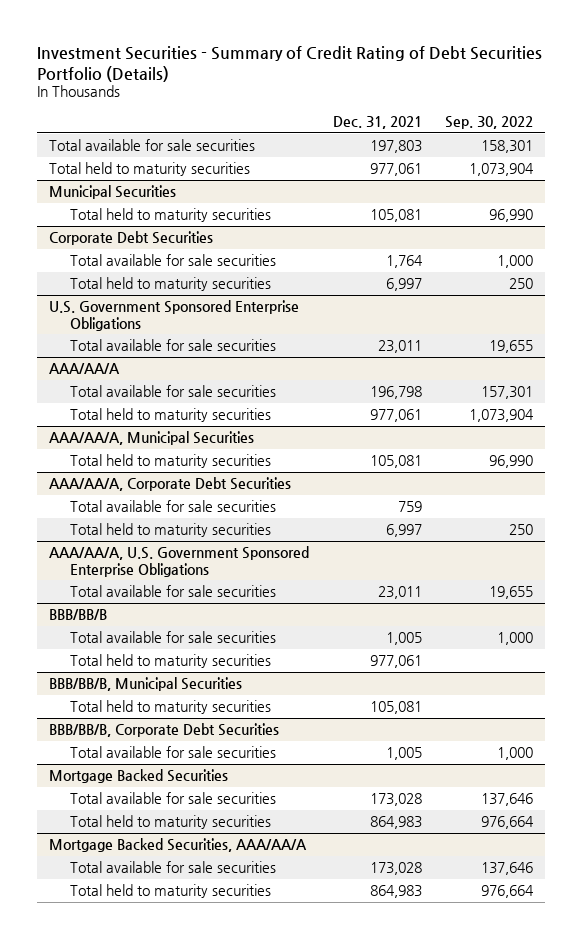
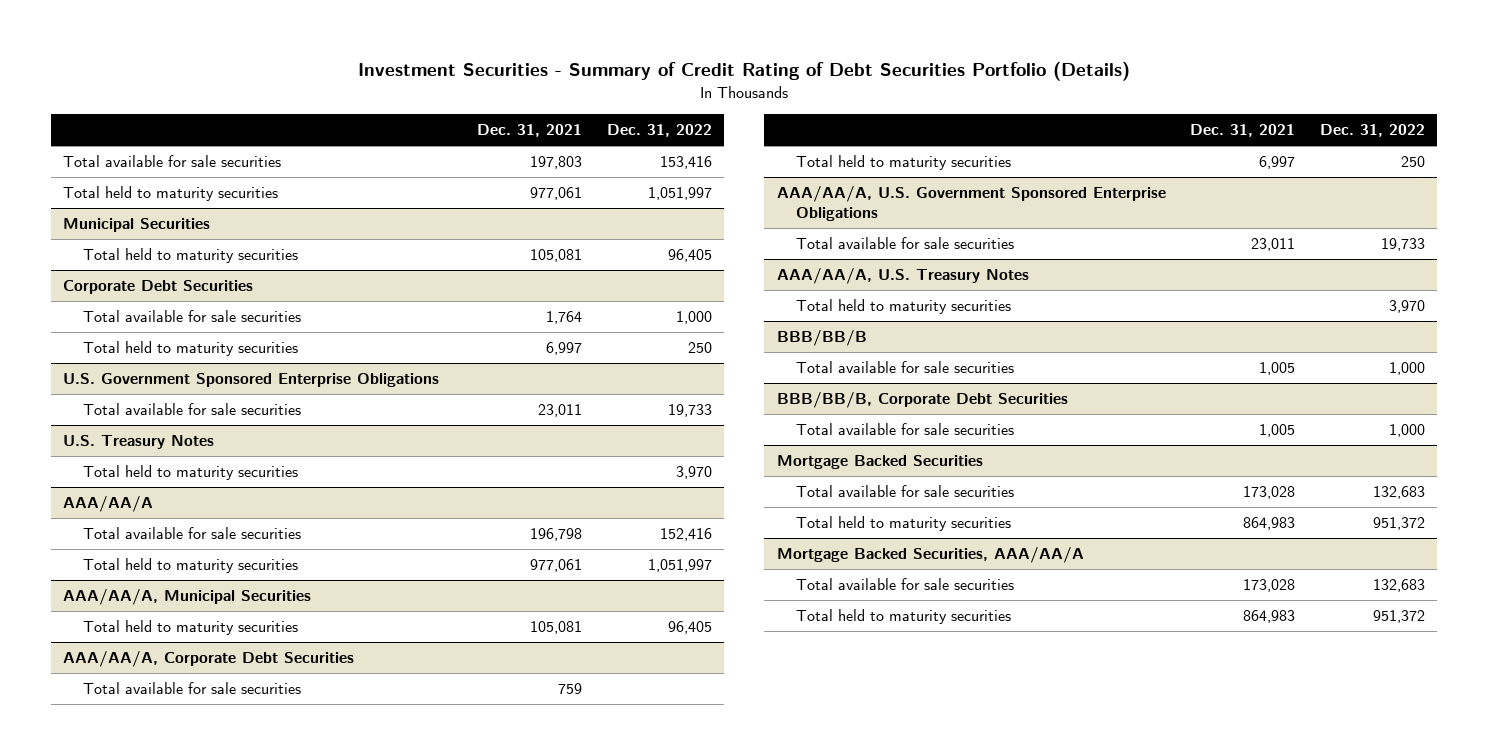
- | Dec. 31, 2021 | Sep. 30, 2022
+ | Dec. 31, 2021 | Dec. 31, 2022
+ U.S. Treasury Notes
+ Total held to maturity securities | | 3,970
+ AAA/AA/A, U.S. Treasury Notes
+ Total held to maturity securities | | 3,970
@ BBB/BB/B
- Total held to maturity securities | 977,061 |
- BBB/BB/B, Municipal Securities
- Total held to maturity securities | 105,081 |

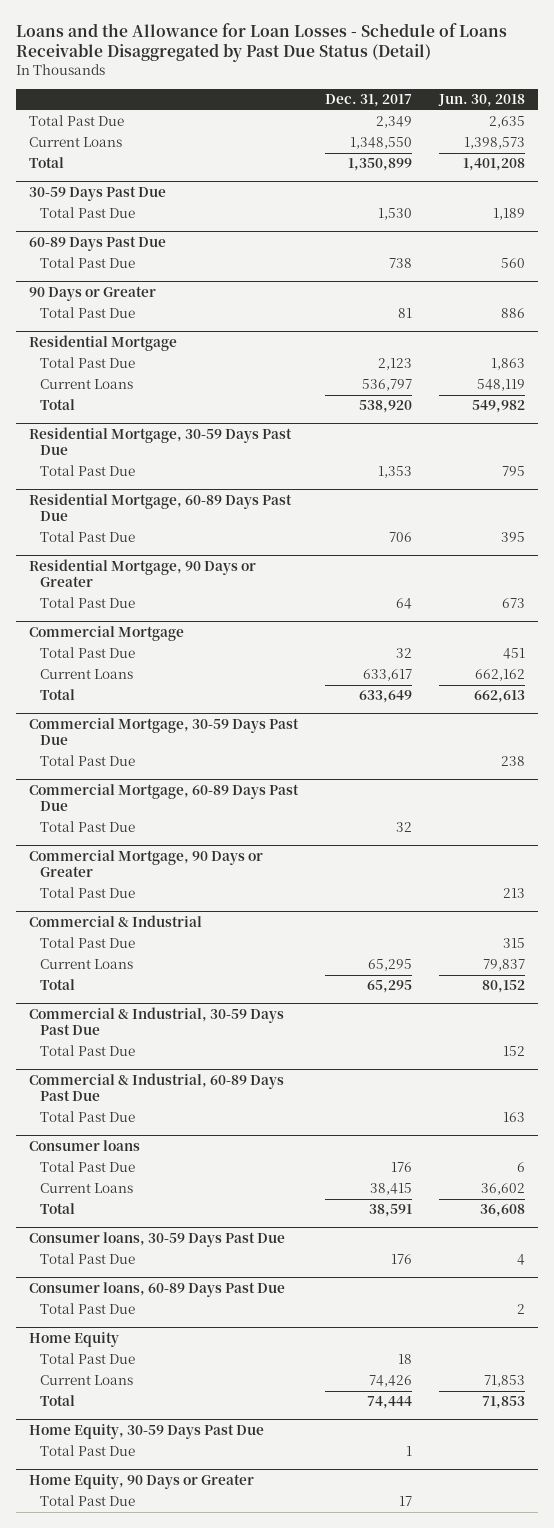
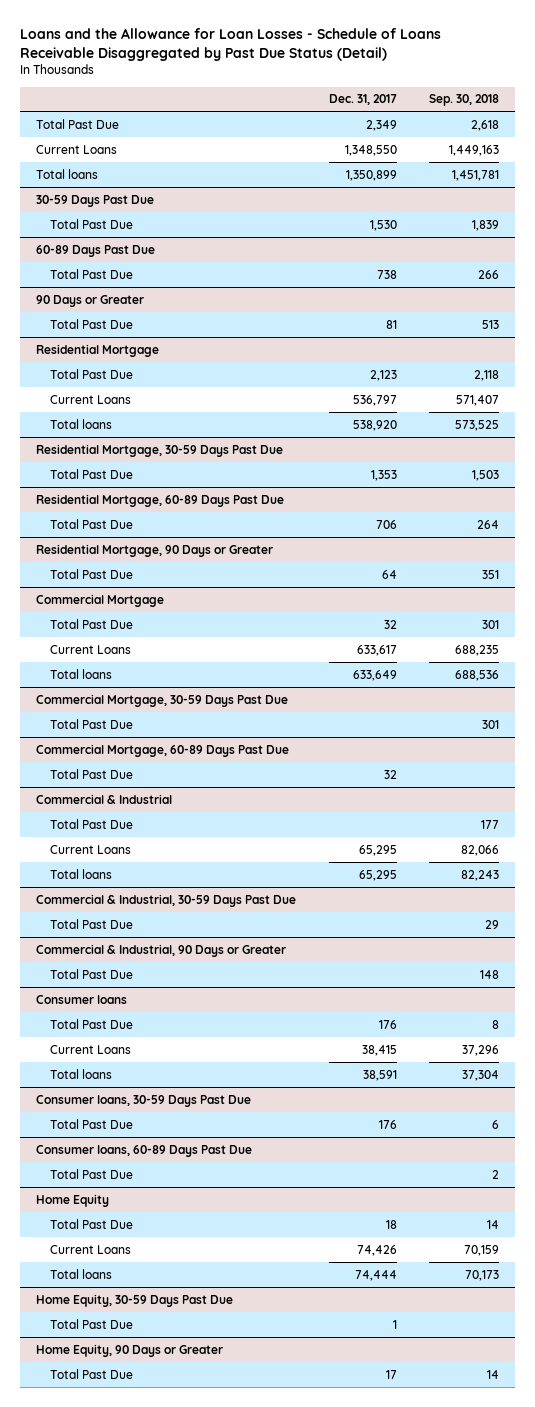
- | Dec. 31, 2017 | Jun. 30, 2018
+ | Dec. 31, 2017 | Sep. 30, 2018
- Total | 1,350,899 | 1,401,208
+ Total loans | 1,350,899 | 1,451,781
@ Residential Mortgage
- Total | 538,920 | 549,982
+ Total loans | 538,920 | 573,525
@ Commercial Mortgage
- Total | 633,649 | 662,613
+ Total loans | 633,649 | 688,536
- Commercial Mortgage, 90 Days or Greater
- Total Past Due | | 213
@ Commercial & Industrial
- Total | 65,295 | 80,152
+ Total loans | 65,295 | 82,243
- Commercial & Industrial, 60-89 Days Past Due
+ Commercial & Industrial, 90 Days or Greater
@ Consumer loans
- Total | 38,591 | 36,608
+ Total loans | 38,591 | 37,304
@ Home Equity
- Total | 74,444 | 71,853
+ Total loans | 74,444 | 70,173

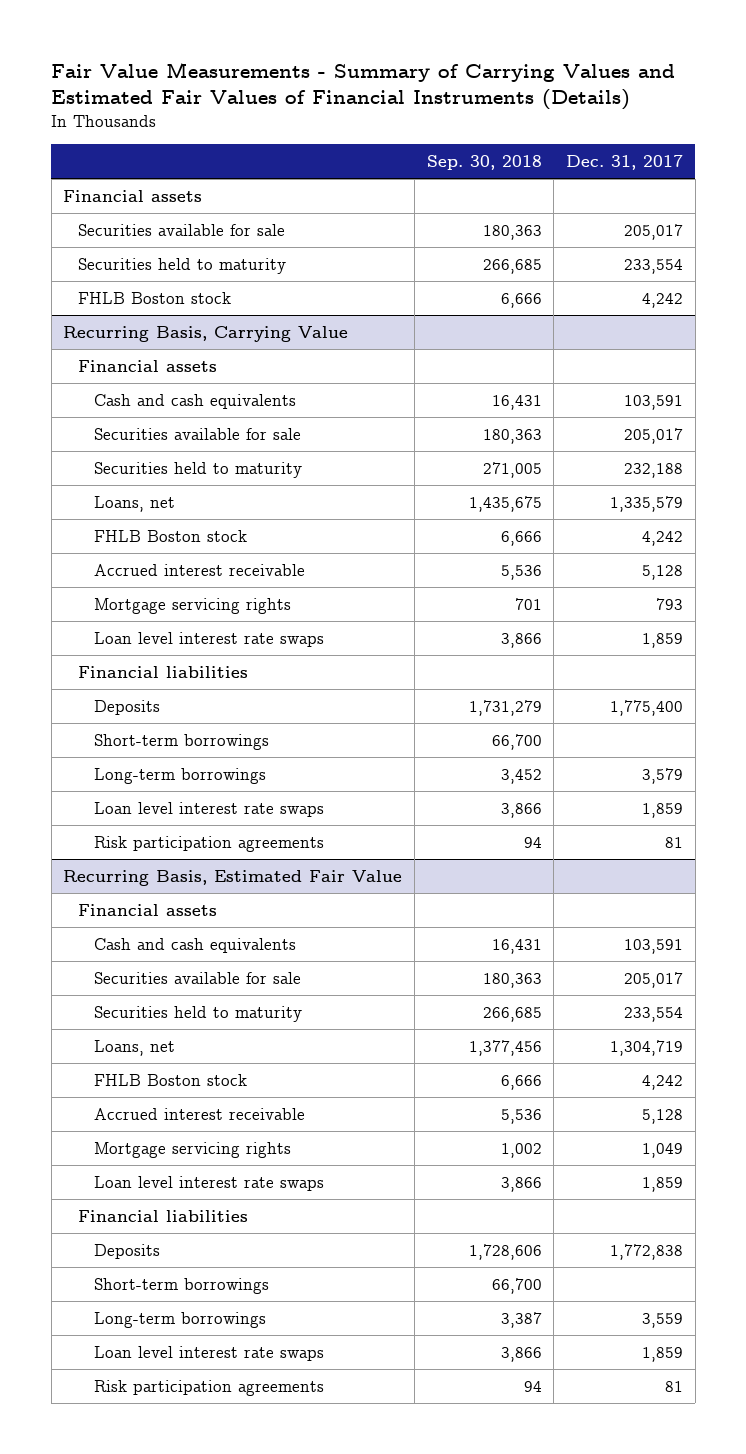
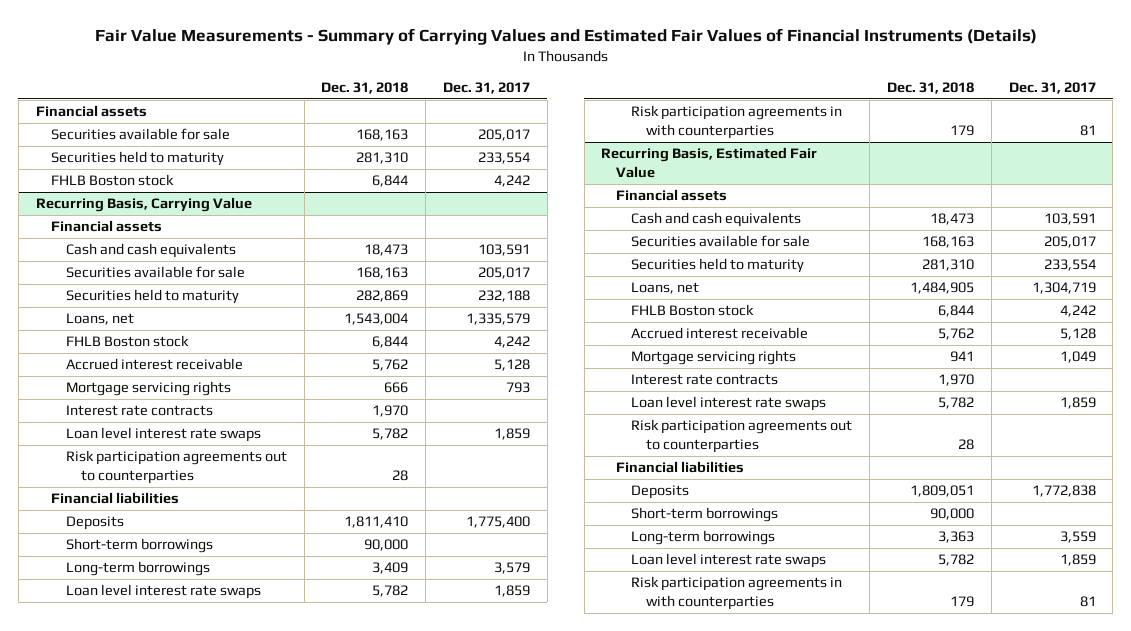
- | Sep. 30, 2018 | Dec. 31, 2017
+ | Dec. 31, 2018 | Dec. 31, 2017
@ Recurring Basis, Carrying Value
+ Interest rate contracts | 1,970 |
+ Risk participation agreements out to counterparties | 28 |
- Risk participation agreements | 94 | 81
+ Risk participation agreements in with counterparties | 179 | 81
@ Recurring Basis, Estimated Fair Value
+ Interest rate contracts | 1,970 |
+ Risk participation agreements out to counterparties | 28 |
- Risk participation agreements | 94 | 81
+ Risk participation agreements in with counterparties | 179 | 81

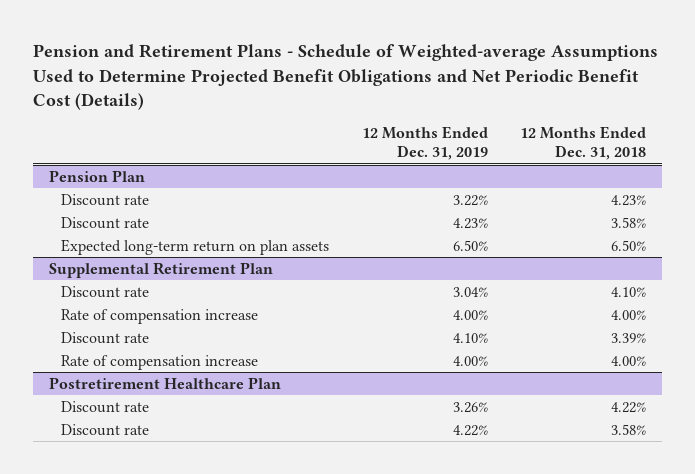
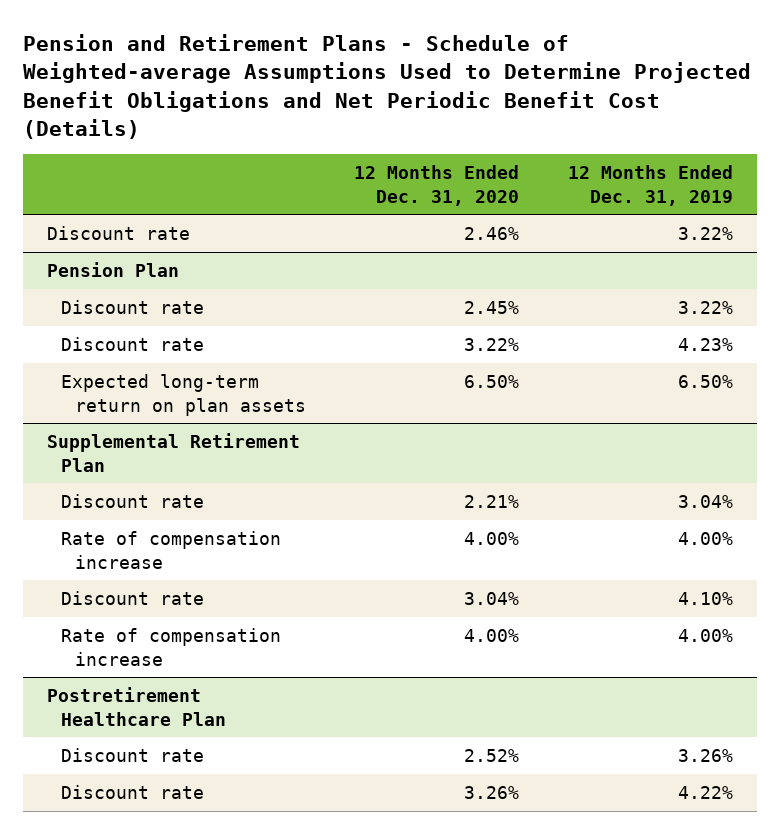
- | 12 Months Ended Dec. 31, 2019 | 12 Months Ended Dec. 31, 2018
+ | 12 Months Ended Dec. 31, 2020 | 12 Months Ended Dec. 31, 2019
+ Discount rate | 2.46% | 3.22%

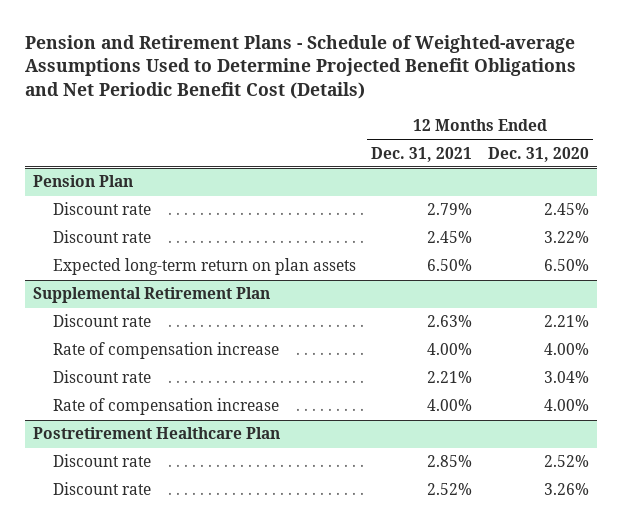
- | 12 Months Ended Dec. 31, 2020 | 12 Months Ended Dec. 31, 2019
+ | 12 Months Ended Dec. 31, 2021 | 12 Months Ended Dec. 31, 2020
- Discount rate | 2.46% | 3.22%

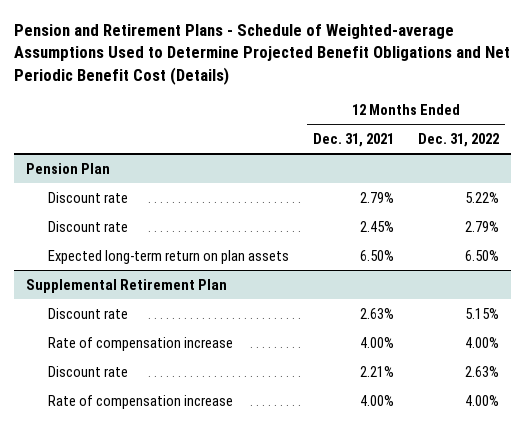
- | 12 Months Ended Dec. 31, 2021 | 12 Months Ended Dec. 31, 2020
+ | 12 Months Ended Dec. 31, 2021 | 12 Months Ended Dec. 31, 2022
- Postretirement Healthcare Plan
- Discount rate | 2.85% | 2.52%
- Discount rate | 2.52% | 3.26%

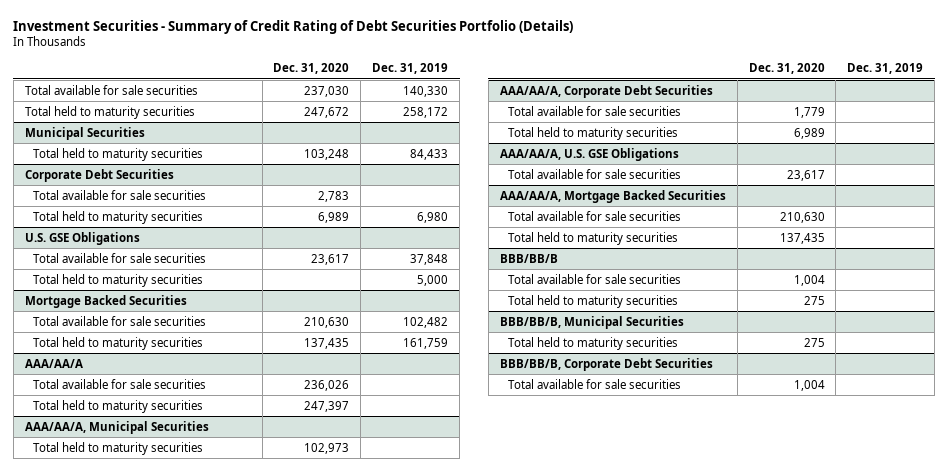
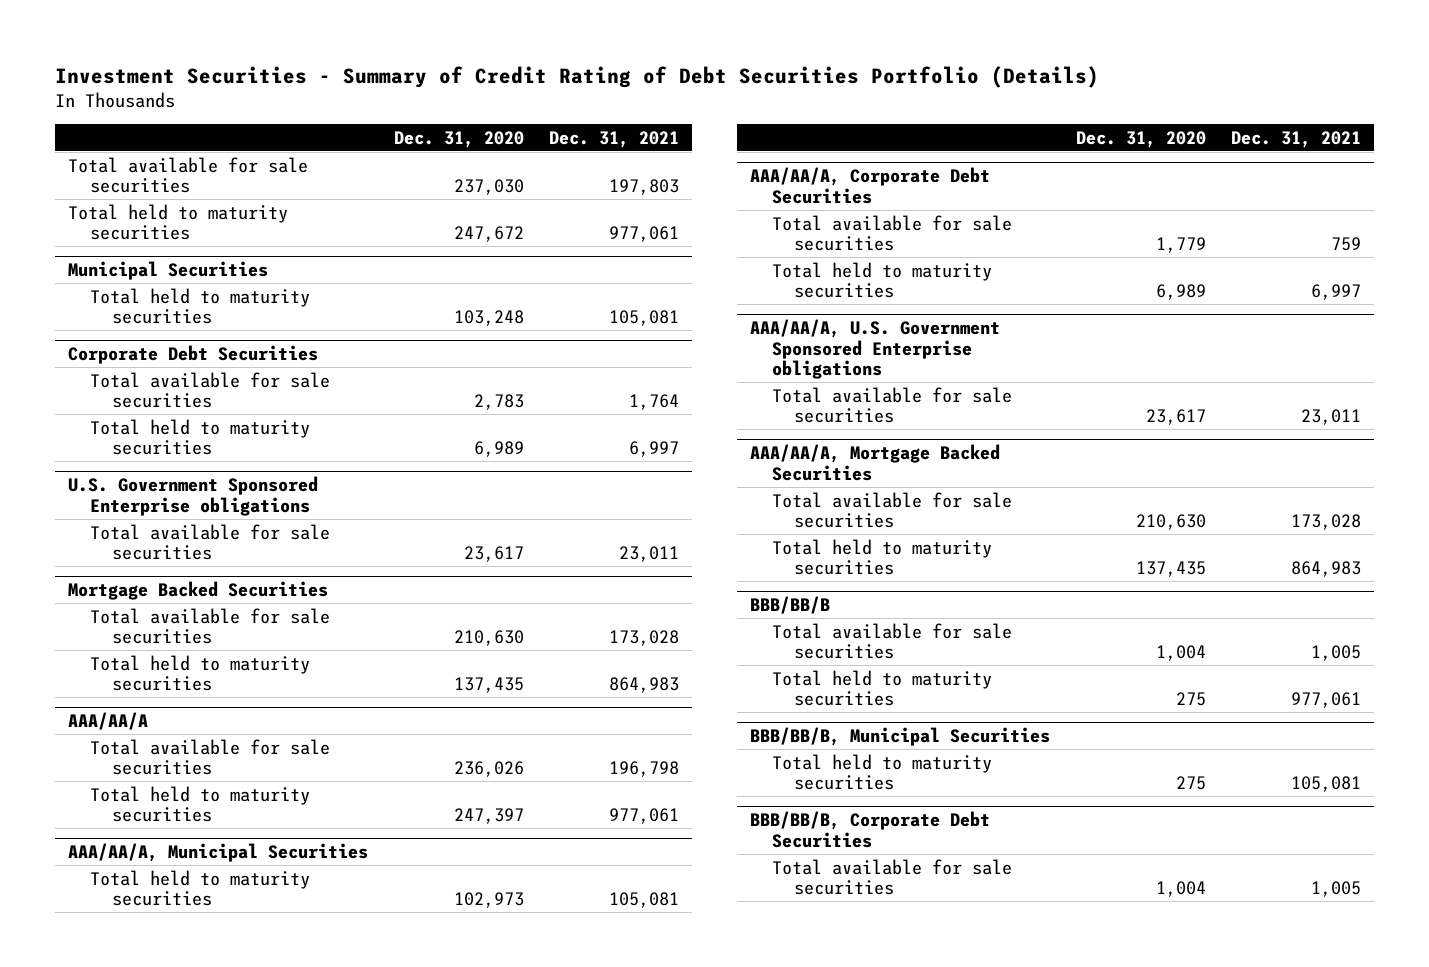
- | Dec. 31, 2020 | Dec. 31, 2019
+ | Dec. 31, 2020 | Dec. 31, 2021
- U.S. GSE Obligations
+ U.S. Government Sponsored Enterprise obligations
- Total held to maturity securities | | 5,000
- AAA/AA/A, U.S. GSE Obligations
+ AAA/AA/A, U.S. Government Sponsored Enterprise obligations

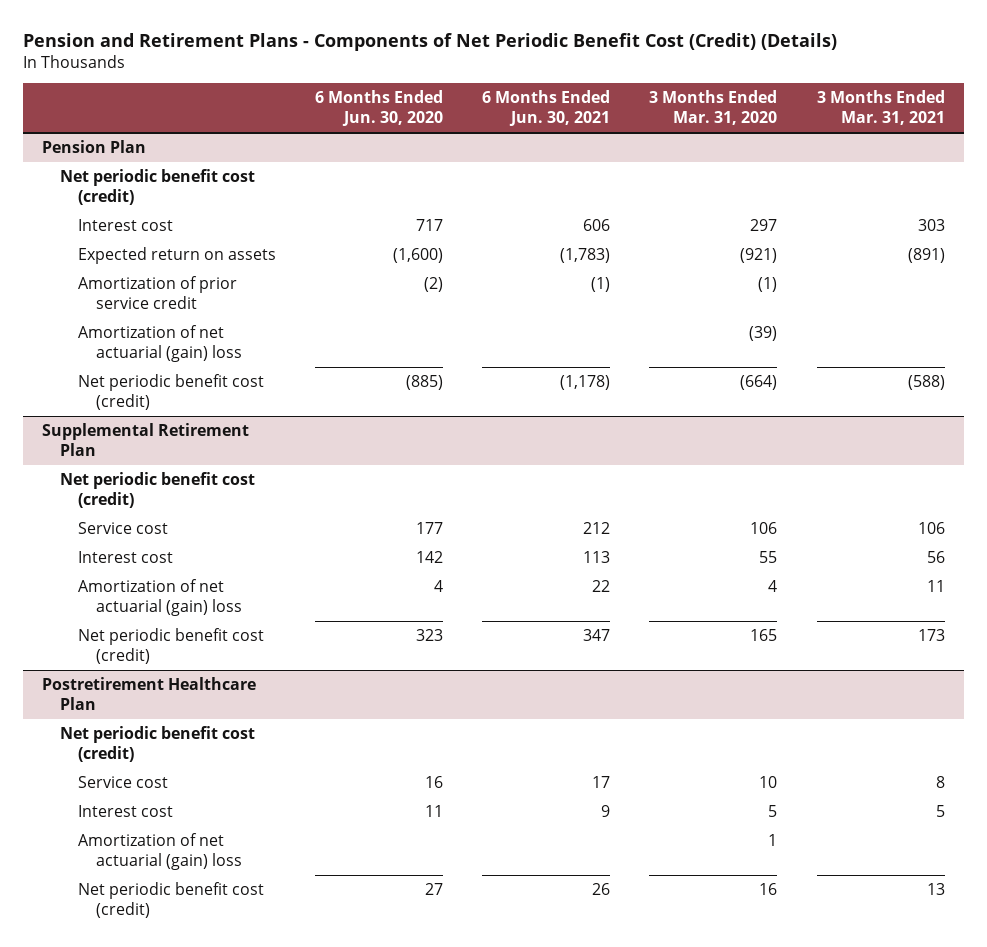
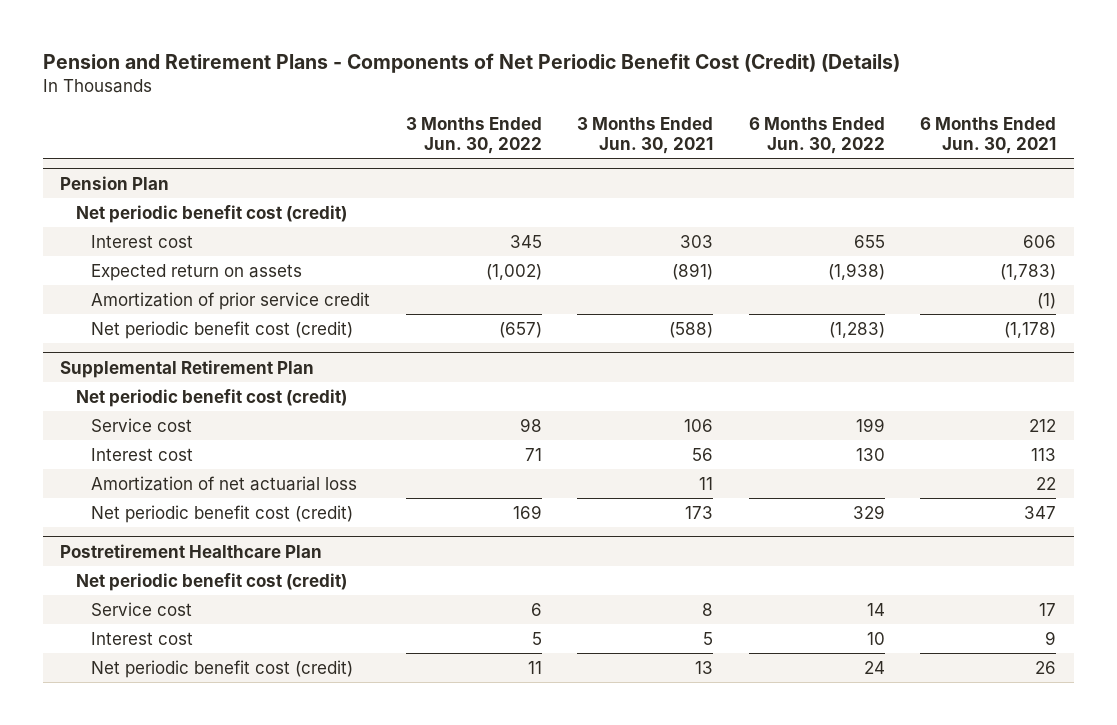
- | 6 Months Ended Jun. 30, 2020 | 6 Months Ended Jun. 30, 2021 | 3 Months Ended Mar. 31, 2020 | 3 Months Ended Mar. 31, 2021
+ | 3 Months Ended Jun. 30, 2022 | 3 Months Ended Jun. 30, 2021 | 6 Months Ended Jun. 30, 2022 | 6 Months Ended Jun. 30, 2021
@ Pension Plan
- Amortization of net actuarial (gain) loss | | | (39) |
@ Supplemental Retirement Plan
- Amortization of net actuarial (gain) loss | 4 | 22 | 4 | 11
+ Amortization of net actuarial loss | | 11 | | 22
@ Postretirement Healthcare Plan
- Amortization of net actuarial (gain) loss | | | 1 |

